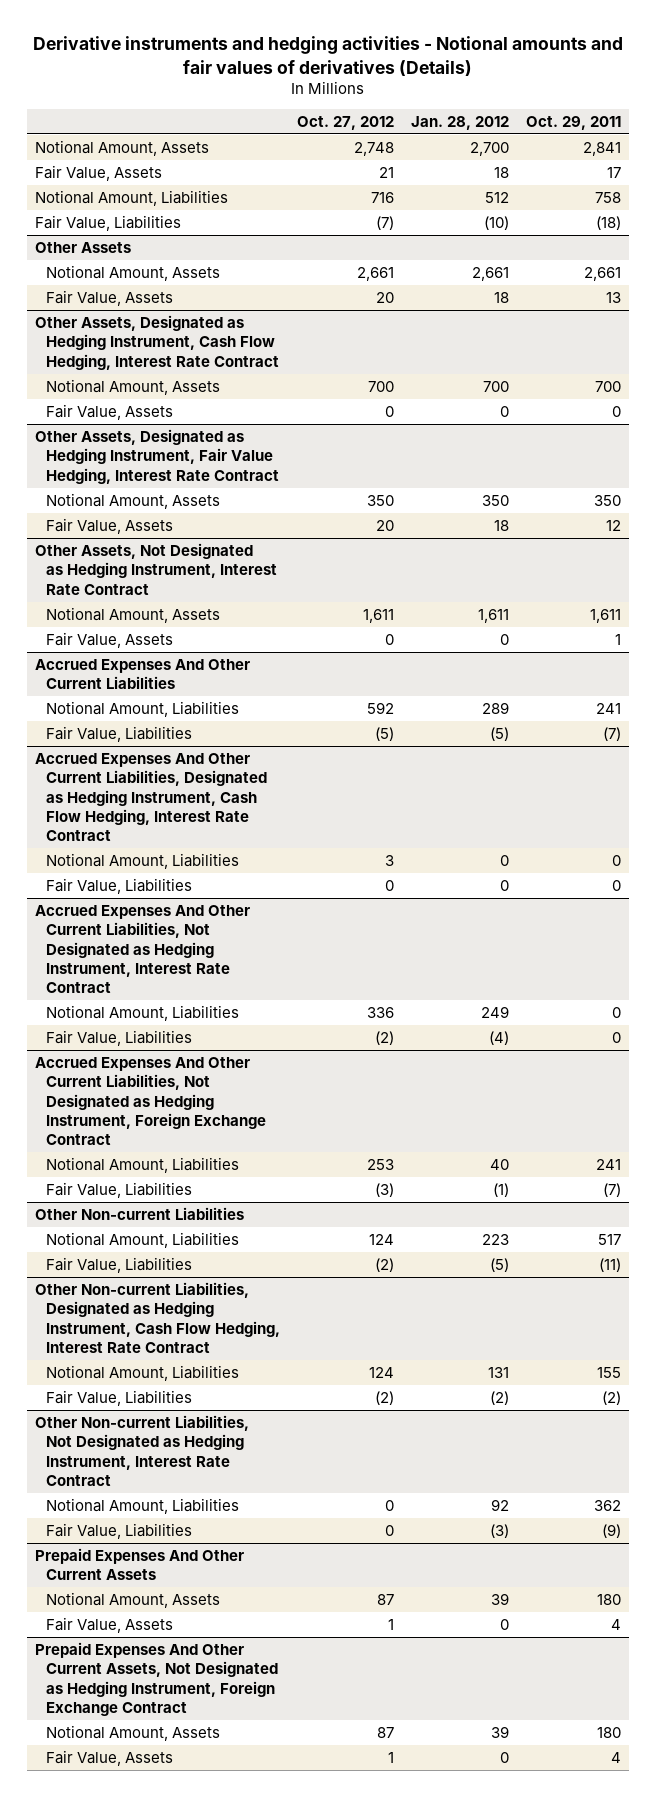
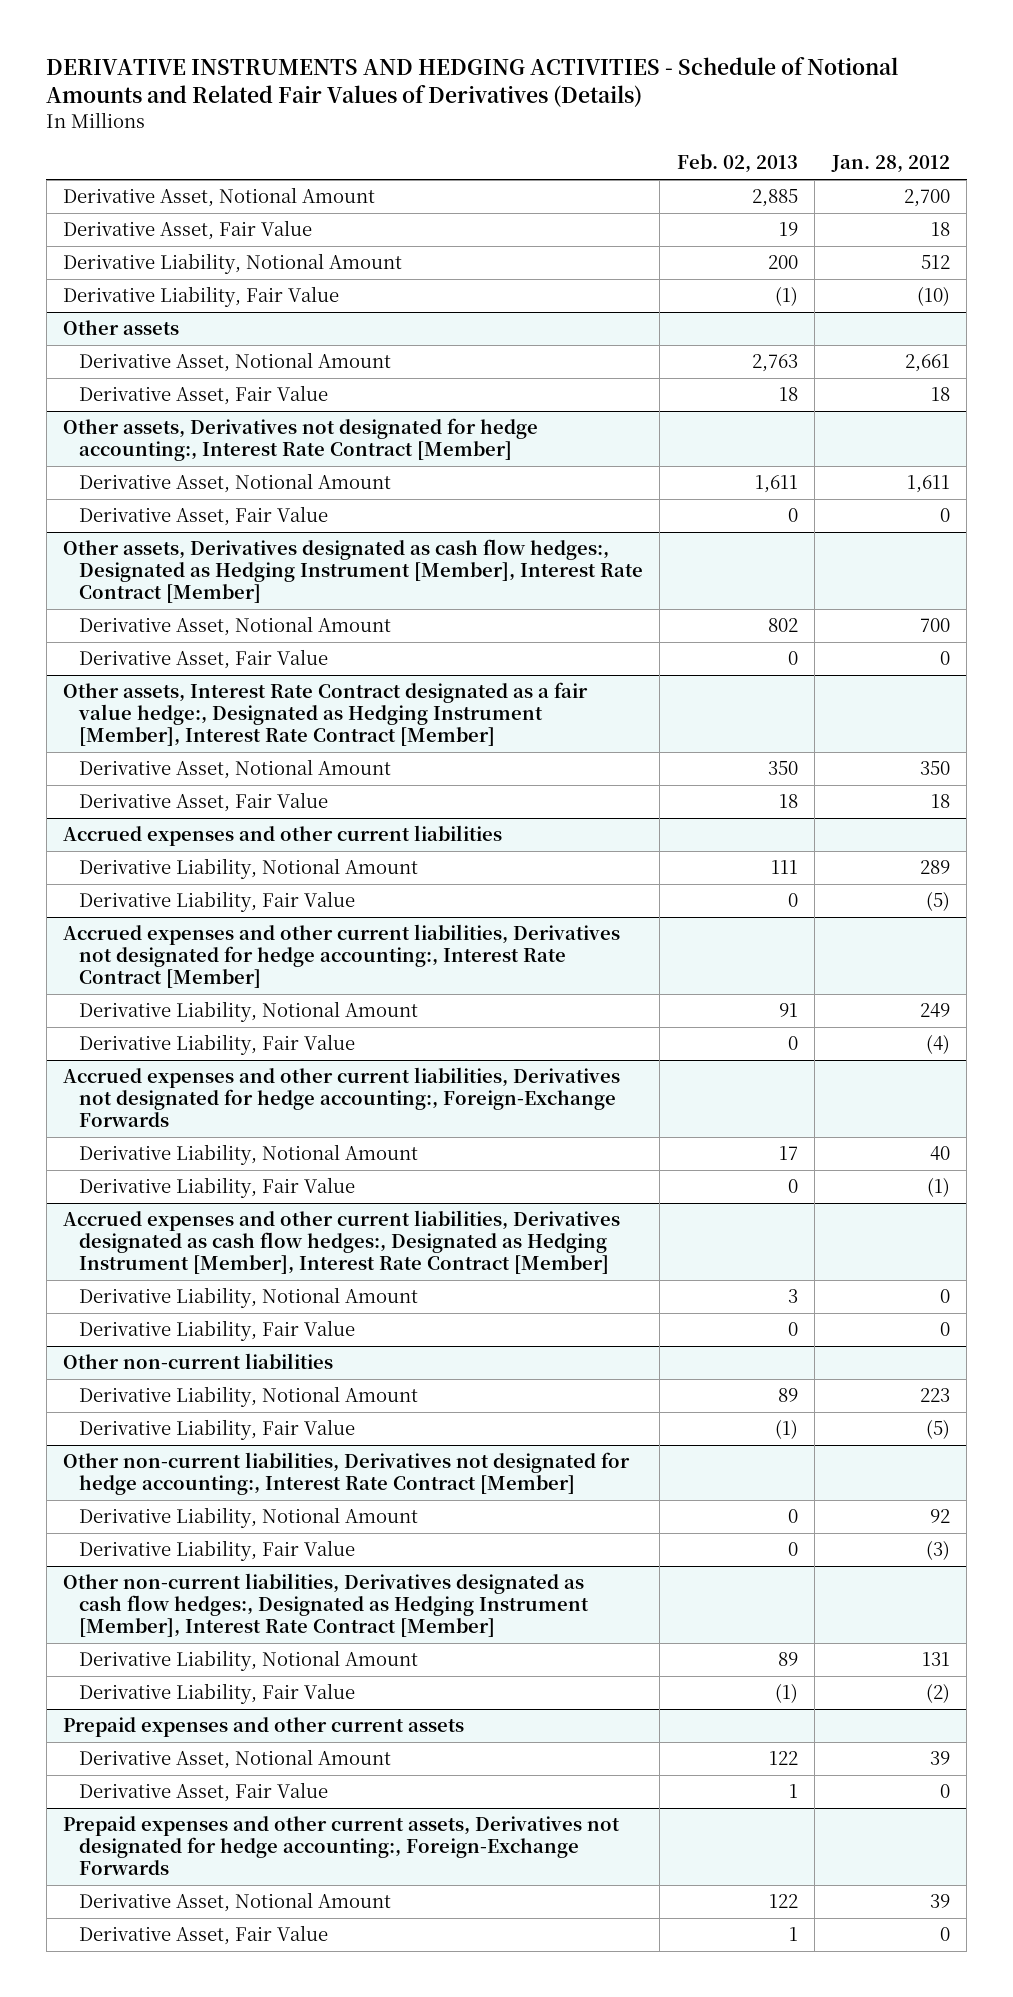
- Derivative instruments and hedging activities - Notional amounts and fair values of derivatives (Details)
+ DERIVATIVE INSTRUMENTS AND HEDGING ACTIVITIES - Schedule of Notional Amounts and Related Fair Values of Derivatives (Details)
- | Oct. 27, 2012 | Jan. 28, 2012 | Oct. 29, 2011
+ | Feb. 02, 2013 | Jan. 28, 2012
- Notional Amount, Assets | 2,748 | 2,700 | 2,841
- Fair Value, Assets | 21 | 18 | 17
- Notional Amount, Liabilities | 716 | 512 | 758
- Fair Value, Liabilities | (7) | (10) | (18)
- Other Assets
- Notional Amount, Assets | 2,661 | 2,661 | 2,661
- Fair Value, Assets | 20 | 18 | 13
- Other Assets, Designated as Hedging Instrument, Cash Flow Hedging, Interest Rate Contract
- Notional Amount, Assets | 700 | 700 | 700
- Fair Value, Assets | 0 | 0 | 0
- Other Assets, Designated as Hedging Instrument, Fair Value Hedging, Interest Rate Contract
- Notional Amount, Assets | 350 | 350 | 350
- Fair Value, Assets | 20 | 18 | 12
- Other Assets, Not Designated as Hedging Instrument, Interest Rate Contract
- Notional Amount, Assets | 1,611 | 1,611 | 1,611
- Fair Value, Assets | 0 | 0 | 1
- Accrued Expenses And Other Current Liabilities
- Notional Amount, Liabilities | 592 | 289 | 241
- Fair Value, Liabilities | (5) | (5) | (7)
- Accrued Expenses And Other Current Liabilities, Designated as Hedging Instrument, Cash Flow Hedging, Interest Rate Contract
- Notional Amount, Liabilities | 3 | 0 | 0
- Fair Value, Liabilities | 0 | 0 | 0
- Accrued Expenses And Other Current Liabilities, Not Designated as Hedging Instrument, Interest Rate Contract
- Notional Amount, Liabilities | 336 | 249 | 0
- Fair Value, Liabilities | (2) | (4) | 0
- Accrued Expenses And Other Current Liabilities, Not Designated as Hedging Instrument, Foreign Exchange Contract
- Notional Amount, Liabilities | 253 | 40 | 241
- Fair Value, Liabilities | (3) | (1) | (7)
- Other Non-current Liabilities
- Notional Amount, Liabilities | 124 | 223 | 517
- Fair Value, Liabilities | (2) | (5) | (11)
- Other Non-current Liabilities, Designated as Hedging Instrument, Cash Flow Hedging, Interest Rate Contract
- Notional Amount, Liabilities | 124 | 131 | 155
- Fair Value, Liabilities | (2) | (2) | (2)
- Other Non-current Liabilities, Not Designated as Hedging Instrument, Interest Rate Contract
- Notional Amount, Liabilities | 0 | 92 | 362
- Fair Value, Liabilities | 0 | (3) | (9)
- Prepaid Expenses And Other Current Assets
- Notional Amount, Assets | 87 | 39 | 180
- Fair Value, Assets | 1 | 0 | 4
- Prepaid Expenses And Other Current Assets, Not Designated as Hedging Instrument, Foreign Exchange Contract
- Notional Amount, Assets | 87 | 39 | 180
- Fair Value, Assets | 1 | 0 | 4
+ Derivative Asset, Notional Amount | 2,885 | 2,700
+ Derivative Asset, Fair Value | 19 | 18
+ Derivative Liability, Notional Amount | 200 | 512
+ Derivative Liability, Fair Value | (1) | (10)
+ Other assets
+ Derivative Asset, Notional Amount | 2,763 | 2,661
+ Derivative Asset, Fair Value | 18 | 18
+ Other assets, Derivatives not designated for hedge accounting:, Interest Rate Contract [Member]
+ Derivative Asset, Notional Amount | 1,611 | 1,611
+ Derivative Asset, Fair Value | 0 | 0
+ Other assets, Derivatives designated as cash flow hedges:, Designated as Hedging Instrument [Member], Interest Rate Contract [Member]
+ Derivative Asset, Notional Amount | 802 | 700
+ Derivative Asset, Fair Value | 0 | 0
+ Other assets, Interest Rate Contract designated as a fair value hedge:, Designated as Hedging Instrument [Member], Interest Rate Contract [Member]
+ Derivative Asset, Notional Amount | 350 | 350
+ Derivative Asset, Fair Value | 18 | 18
+ Accrued expenses and other current liabilities
+ Derivative Liability, Notional Amount | 111 | 289
+ Derivative Liability, Fair Value | 0 | (5)
+ Accrued expenses and other current liabilities, Derivatives not designated for hedge accounting:, Interest Rate Contract [Member]
+ Derivative Liability, Notional Amount | 91 | 249
+ Derivative Liability, Fair Value | 0 | (4)
+ Accrued expenses and other current liabilities, Derivatives not designated for hedge accounting:, Foreign-Exchange Forwards
+ Derivative Liability, Notional Amount | 17 | 40
+ Derivative Liability, Fair Value | 0 | (1)
+ Accrued expenses and other current liabilities, Derivatives designated as cash flow hedges:, Designated as Hedging Instrument [Member], Interest Rate Contract [Member]
+ Derivative Liability, Notional Amount | 3 | 0
+ Derivative Liability, Fair Value | 0 | 0
+ Other non-current liabilities
+ Derivative Liability, Notional Amount | 89 | 223
+ Derivative Liability, Fair Value | (1) | (5)
+ Other non-current liabilities, Derivatives not designated for hedge accounting:, Interest Rate Contract [Member]
+ Derivative Liability, Notional Amount | 0 | 92
+ Derivative Liability, Fair Value | 0 | (3)
+ Other non-current liabilities, Derivatives designated as cash flow hedges:, Designated as Hedging Instrument [Member], Interest Rate Contract [Member]
+ Derivative Liability, Notional Amount | 89 | 131
+ Derivative Liability, Fair Value | (1) | (2)
+ Prepaid expenses and other current assets
+ Derivative Asset, Notional Amount | 122 | 39
+ Derivative Asset, Fair Value | 1 | 0
+ Prepaid expenses and other current assets, Derivatives not designated for hedge accounting:, Foreign-Exchange Forwards
+ Derivative Asset, Notional Amount | 122 | 39
+ Derivative Asset, Fair Value | 1 | 0

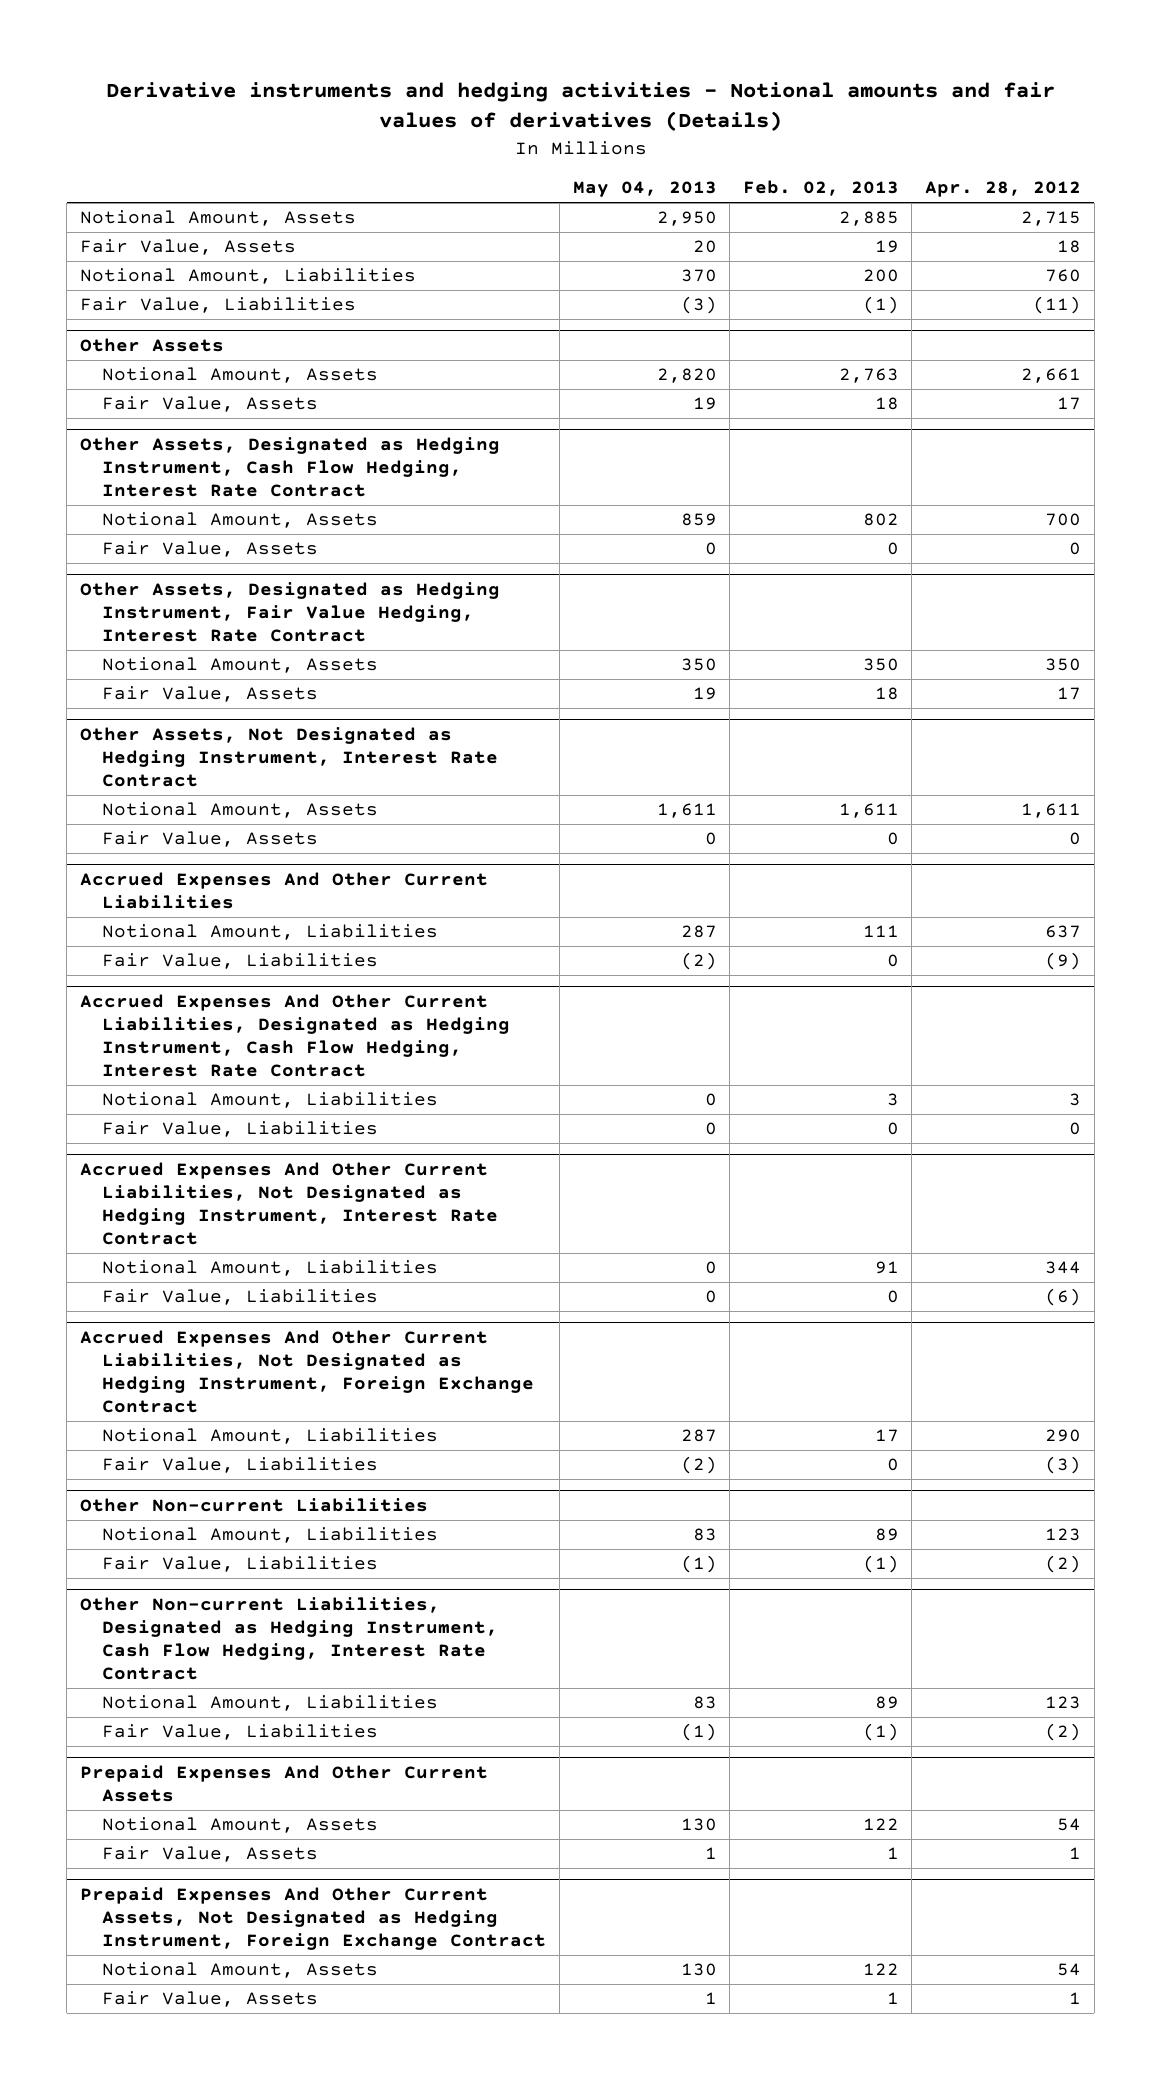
- DERIVATIVE INSTRUMENTS AND HEDGING ACTIVITIES - Schedule of Notional Amounts and Related Fair Values of Derivatives (Details)
+ Derivative instruments and hedging activities - Notional amounts and fair values of derivatives (Details)
- | Feb. 02, 2013 | Jan. 28, 2012
+ | May 04, 2013 | Feb. 02, 2013 | Apr. 28, 2012
- Derivative Asset, Notional Amount | 2,885 | 2,700
- Derivative Asset, Fair Value | 19 | 18
- Derivative Liability, Notional Amount | 200 | 512
- Derivative Liability, Fair Value | (1) | (10)
- Other assets
- Derivative Asset, Notional Amount | 2,763 | 2,661
- Derivative Asset, Fair Value | 18 | 18
- Other assets, Derivatives not designated for hedge accounting:, Interest Rate Contract [Member]
- Derivative Asset, Notional Amount | 1,611 | 1,611
- Derivative Asset, Fair Value | 0 | 0
- Other assets, Derivatives designated as cash flow hedges:, Designated as Hedging Instrument [Member], Interest Rate Contract [Member]
- Derivative Asset, Notional Amount | 802 | 700
- Derivative Asset, Fair Value | 0 | 0
- Other assets, Interest Rate Contract designated as a fair value hedge:, Designated as Hedging Instrument [Member], Interest Rate Contract [Member]
- Derivative Asset, Notional Amount | 350 | 350
- Derivative Asset, Fair Value | 18 | 18
- Accrued expenses and other current liabilities
- Derivative Liability, Notional Amount | 111 | 289
- Derivative Liability, Fair Value | 0 | (5)
- Accrued expenses and other current liabilities, Derivatives not designated for hedge accounting:, Interest Rate Contract [Member]
- Derivative Liability, Notional Amount | 91 | 249
- Derivative Liability, Fair Value | 0 | (4)
- Accrued expenses and other current liabilities, Derivatives not designated for hedge accounting:, Foreign-Exchange Forwards
- Derivative Liability, Notional Amount | 17 | 40
- Derivative Liability, Fair Value | 0 | (1)
- Accrued expenses and other current liabilities, Derivatives designated as cash flow hedges:, Designated as Hedging Instrument [Member], Interest Rate Contract [Member]
- Derivative Liability, Notional Amount | 3 | 0
- Derivative Liability, Fair Value | 0 | 0
- Other non-current liabilities
- Derivative Liability, Notional Amount | 89 | 223
- Derivative Liability, Fair Value | (1) | (5)
- Other non-current liabilities, Derivatives not designated for hedge accounting:, Interest Rate Contract [Member]
- Derivative Liability, Notional Amount | 0 | 92
- Derivative Liability, Fair Value | 0 | (3)
- Other non-current liabilities, Derivatives designated as cash flow hedges:, Designated as Hedging Instrument [Member], Interest Rate Contract [Member]
- Derivative Liability, Notional Amount | 89 | 131
- Derivative Liability, Fair Value | (1) | (2)
- Prepaid expenses and other current assets
- Derivative Asset, Notional Amount | 122 | 39
- Derivative Asset, Fair Value | 1 | 0
- Prepaid expenses and other current assets, Derivatives not designated for hedge accounting:, Foreign-Exchange Forwards
- Derivative Asset, Notional Amount | 122 | 39
- Derivative Asset, Fair Value | 1 | 0
+ Notional Amount, Assets | 2,950 | 2,885 | 2,715
+ Fair Value, Assets | 20 | 19 | 18
+ Notional Amount, Liabilities | 370 | 200 | 760
+ Fair Value, Liabilities | (3) | (1) | (11)
+ Other Assets
+ Notional Amount, Assets | 2,820 | 2,763 | 2,661
+ Fair Value, Assets | 19 | 18 | 17
+ Other Assets, Designated as Hedging Instrument, Cash Flow Hedging, Interest Rate Contract
+ Notional Amount, Assets | 859 | 802 | 700
+ Fair Value, Assets | 0 | 0 | 0
+ Other Assets, Designated as Hedging Instrument, Fair Value Hedging, Interest Rate Contract
+ Notional Amount, Assets | 350 | 350 | 350
+ Fair Value, Assets | 19 | 18 | 17
+ Other Assets, Not Designated as Hedging Instrument, Interest Rate Contract
+ Notional Amount, Assets | 1,611 | 1,611 | 1,611
+ Fair Value, Assets | 0 | 0 | 0
+ Accrued Expenses And Other Current Liabilities
+ Notional Amount, Liabilities | 287 | 111 | 637
+ Fair Value, Liabilities | (2) | 0 | (9)
+ Accrued Expenses And Other Current Liabilities, Designated as Hedging Instrument, Cash Flow Hedging, Interest Rate Contract
+ Notional Amount, Liabilities | 0 | 3 | 3
+ Fair Value, Liabilities | 0 | 0 | 0
+ Accrued Expenses And Other Current Liabilities, Not Designated as Hedging Instrument, Interest Rate Contract
+ Notional Amount, Liabilities | 0 | 91 | 344
+ Fair Value, Liabilities | 0 | 0 | (6)
+ Accrued Expenses And Other Current Liabilities, Not Designated as Hedging Instrument, Foreign Exchange Contract
+ Notional Amount, Liabilities | 287 | 17 | 290
+ Fair Value, Liabilities | (2) | 0 | (3)
+ Other Non-current Liabilities
+ Notional Amount, Liabilities | 83 | 89 | 123
+ Fair Value, Liabilities | (1) | (1) | (2)
+ Other Non-current Liabilities, Designated as Hedging Instrument, Cash Flow Hedging, Interest Rate Contract
+ Notional Amount, Liabilities | 83 | 89 | 123
+ Fair Value, Liabilities | (1) | (1) | (2)
+ Prepaid Expenses And Other Current Assets
+ Notional Amount, Assets | 130 | 122 | 54
+ Fair Value, Assets | 1 | 1 | 1
+ Prepaid Expenses And Other Current Assets, Not Designated as Hedging Instrument, Foreign Exchange Contract
+ Notional Amount, Assets | 130 | 122 | 54
+ Fair Value, Assets | 1 | 1 | 1

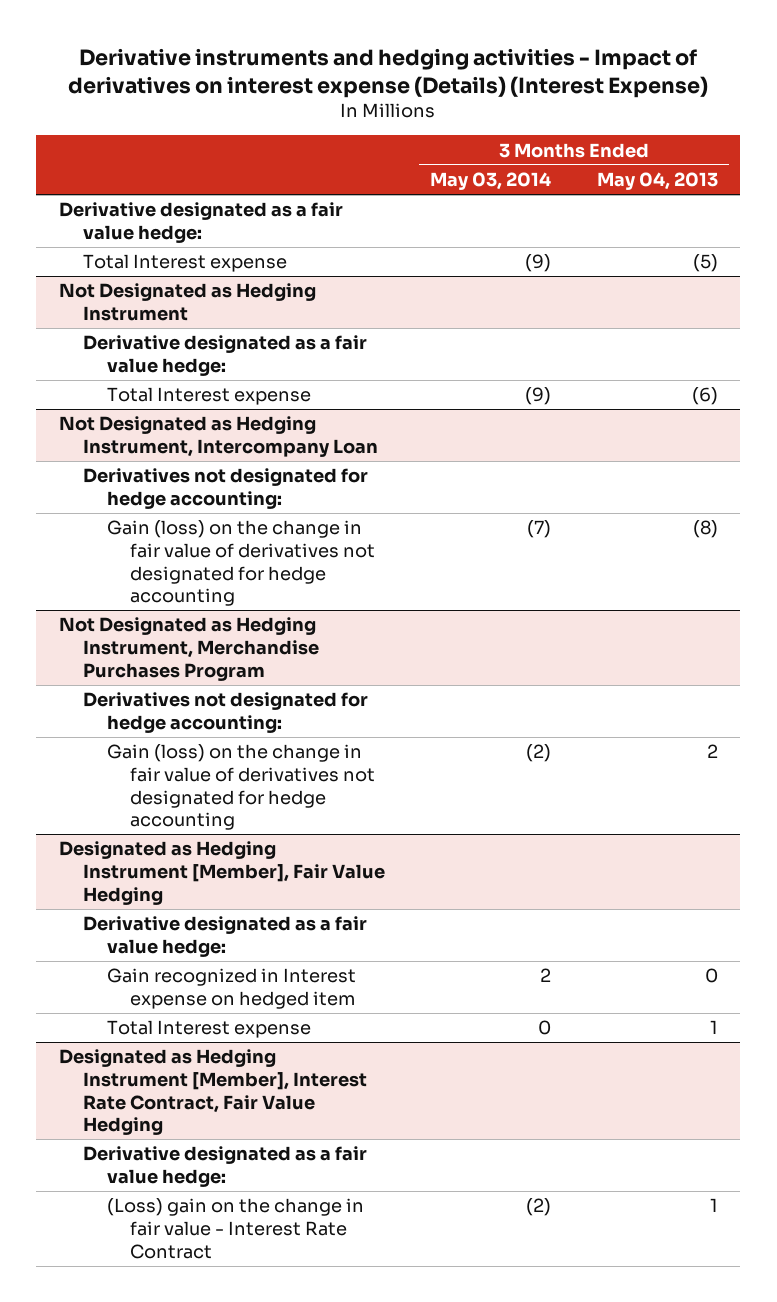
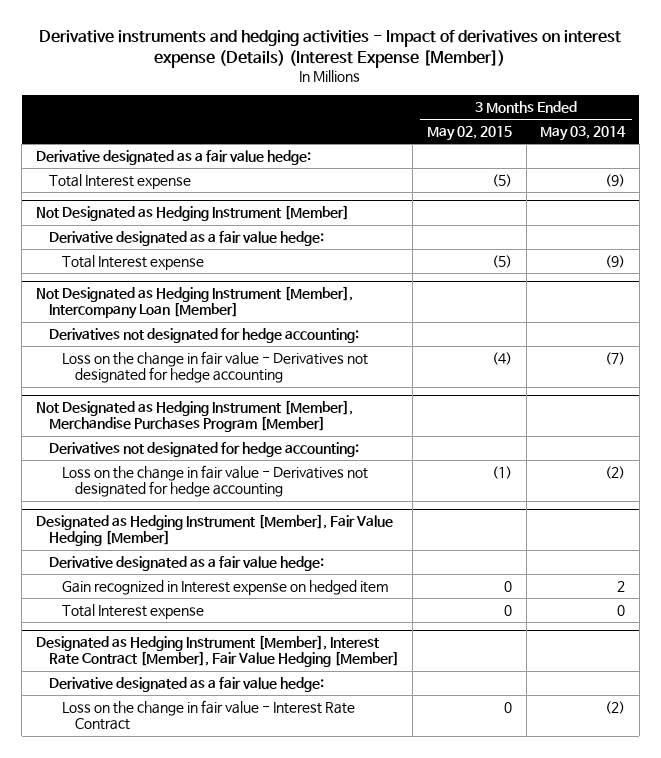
- Derivative instruments and hedging activities - Impact of derivatives on interest expense (Details) (Interest Expense)
+ Derivative instruments and hedging activities - Impact of derivatives on interest expense (Details) (Interest Expense [Member])
- | 3 Months Ended May 03, 2014 | 3 Months Ended May 04, 2013
+ | 3 Months Ended May 02, 2015 | 3 Months Ended May 03, 2014
- Not Designated as Hedging Instrument
+ Not Designated as Hedging Instrument [Member]
- Not Designated as Hedging Instrument, Intercompany Loan
+ Not Designated as Hedging Instrument [Member], Intercompany Loan [Member]
- Gain (loss) on the change in fair value of derivatives not designated for hedge accounting | (7) | (8)
- Not Designated as Hedging Instrument, Merchandise Purchases Program
+ Loss on the change in fair value - Derivatives not designated for hedge accounting | (4) | (7)
+ Not Designated as Hedging Instrument [Member], Merchandise Purchases Program [Member]
- Gain (loss) on the change in fair value of derivatives not designated for hedge accounting | (2) | 2
- Designated as Hedging Instrument [Member], Fair Value Hedging
+ Loss on the change in fair value - Derivatives not designated for hedge accounting | (1) | (2)
+ Designated as Hedging Instrument [Member], Fair Value Hedging [Member]
- Designated as Hedging Instrument [Member], Interest Rate Contract, Fair Value Hedging
+ Designated as Hedging Instrument [Member], Interest Rate Contract [Member], Fair Value Hedging [Member]
- (Loss) gain on the change in fair value - Interest Rate Contract | (2) | 1
+ Loss on the change in fair value - Interest Rate Contract | 0 | (2)

